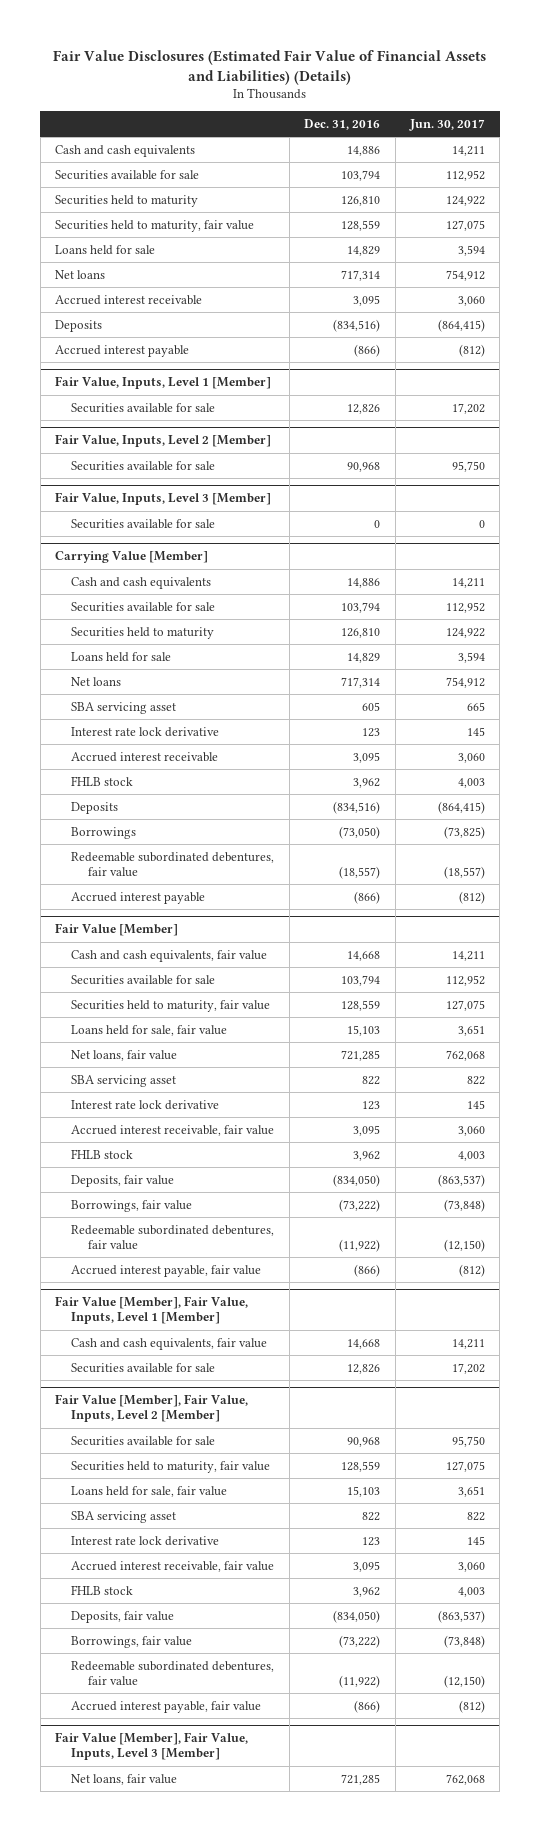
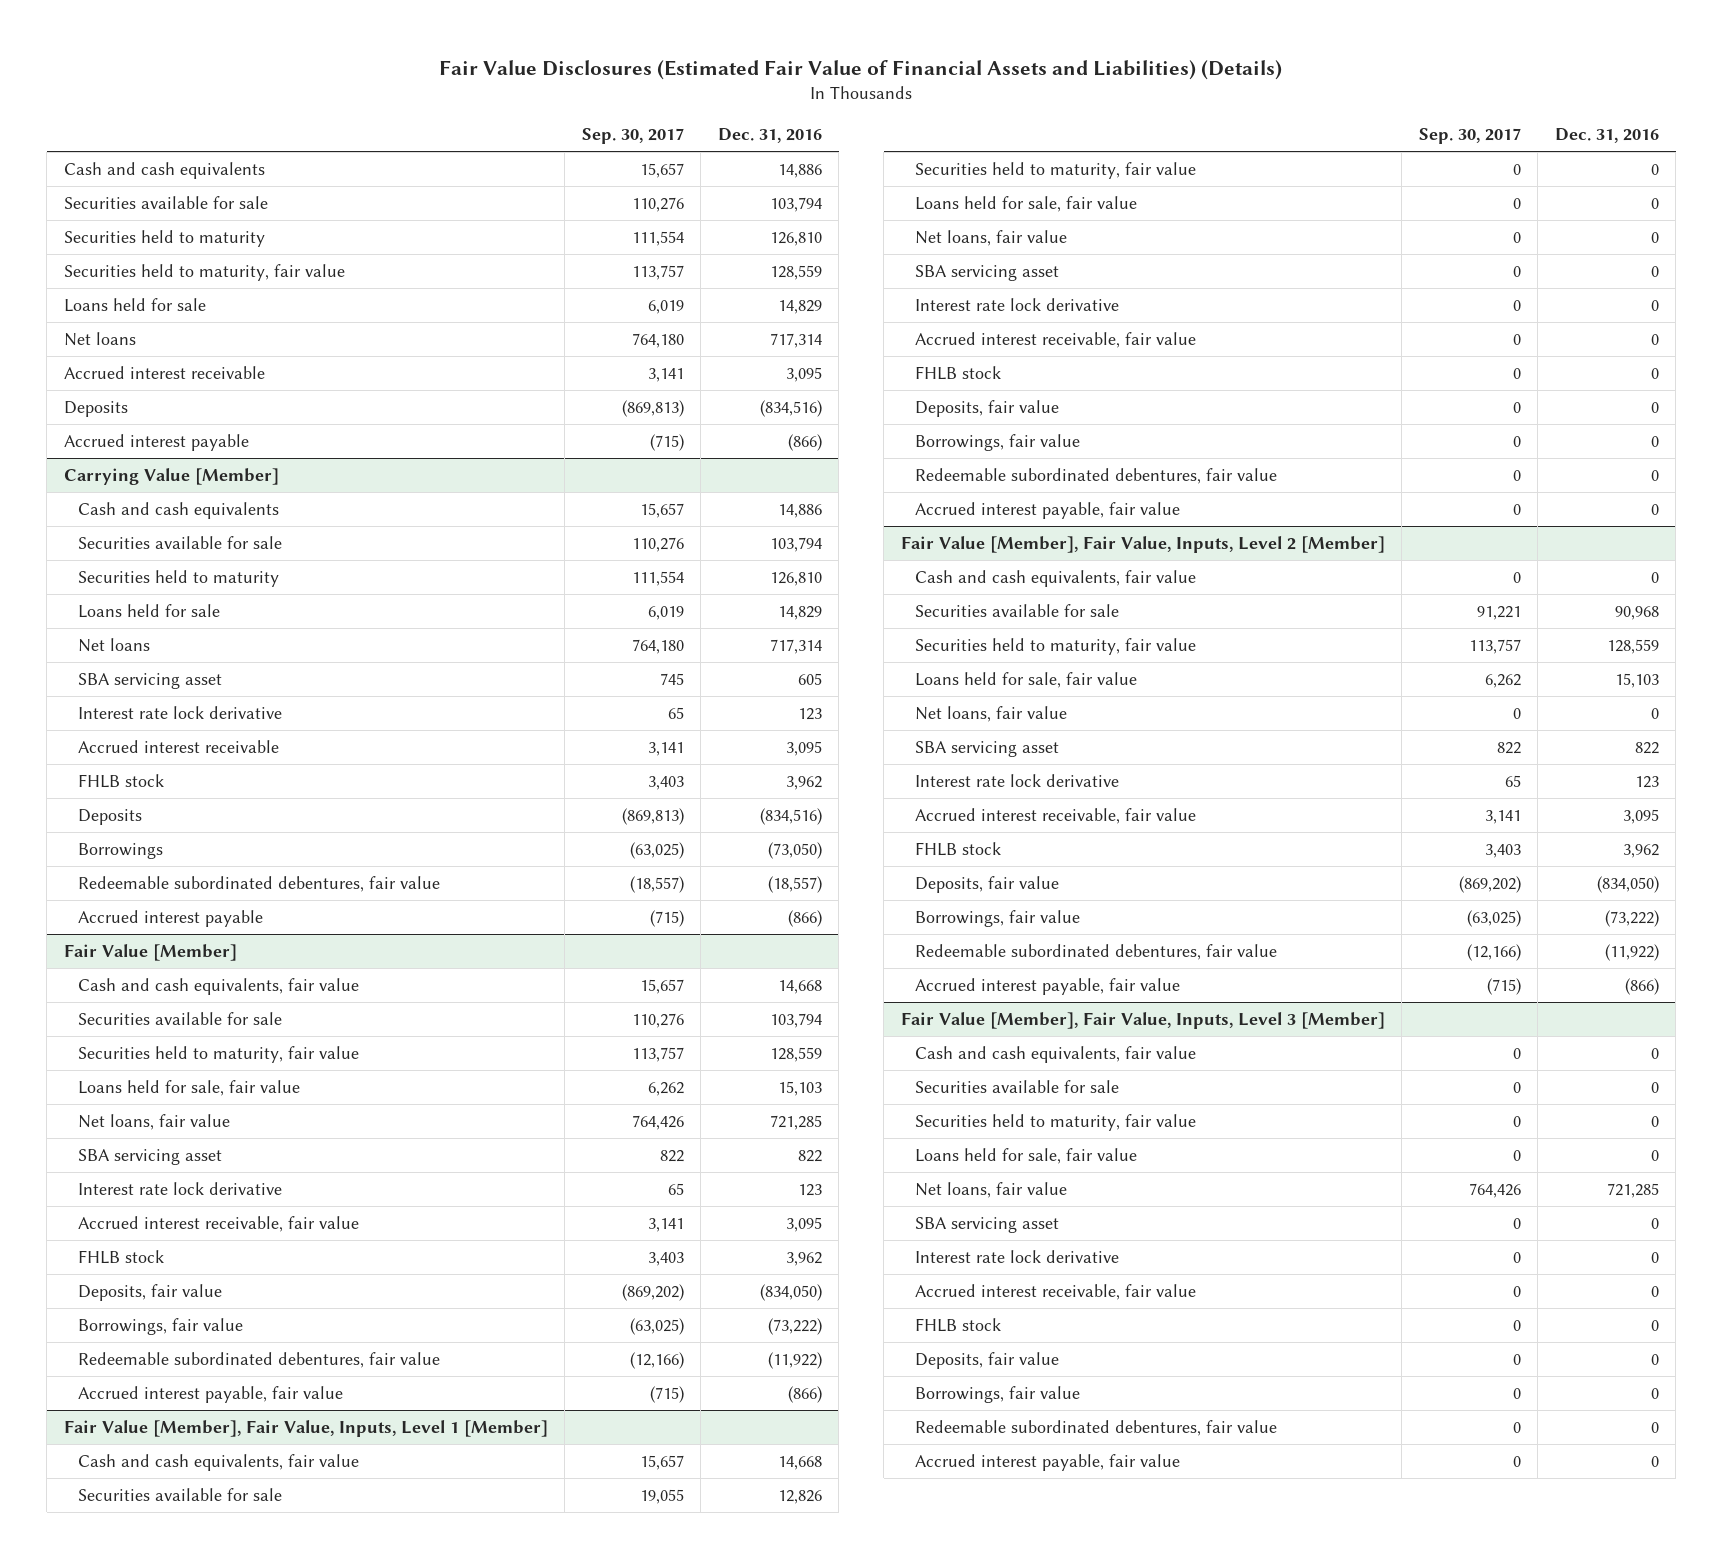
- | Dec. 31, 2016 | Jun. 30, 2017
+ | Sep. 30, 2017 | Dec. 31, 2016
- Fair Value, Inputs, Level 1 [Member]
- Securities available for sale | 12,826 | 17,202
- Fair Value, Inputs, Level 2 [Member]
- Securities available for sale | 90,968 | 95,750
- Fair Value, Inputs, Level 3 [Member]
- Securities available for sale | 0 | 0
@ Fair Value [Member], Fair Value, Inputs, Level 1 [Member]
+ Securities held to maturity, fair value | 0 | 0
+ Loans held for sale, fair value | 0 | 0
+ Net loans, fair value | 0 | 0
+ SBA servicing asset | 0 | 0
+ Interest rate lock derivative | 0 | 0
+ Accrued interest receivable, fair value | 0 | 0
+ FHLB stock | 0 | 0
+ Deposits, fair value | 0 | 0
+ Borrowings, fair value | 0 | 0
+ Redeemable subordinated debentures, fair value | 0 | 0
+ Accrued interest payable, fair value | 0 | 0
@ Fair Value [Member], Fair Value, Inputs, Level 2 [Member]
+ Cash and cash equivalents, fair value | 0 | 0
+ Net loans, fair value | 0 | 0
@ Fair Value [Member], Fair Value, Inputs, Level 3 [Member]
+ Cash and cash equivalents, fair value | 0 | 0
+ Securities available for sale | 0 | 0
+ Securities held to maturity, fair value | 0 | 0
+ Loans held for sale, fair value | 0 | 0
+ SBA servicing asset | 0 | 0
+ Interest rate lock derivative | 0 | 0
+ Accrued interest receivable, fair value | 0 | 0
+ FHLB stock | 0 | 0
+ Deposits, fair value | 0 | 0
+ Borrowings, fair value | 0 | 0
+ Redeemable subordinated debentures, fair value | 0 | 0
+ Accrued interest payable, fair value | 0 | 0

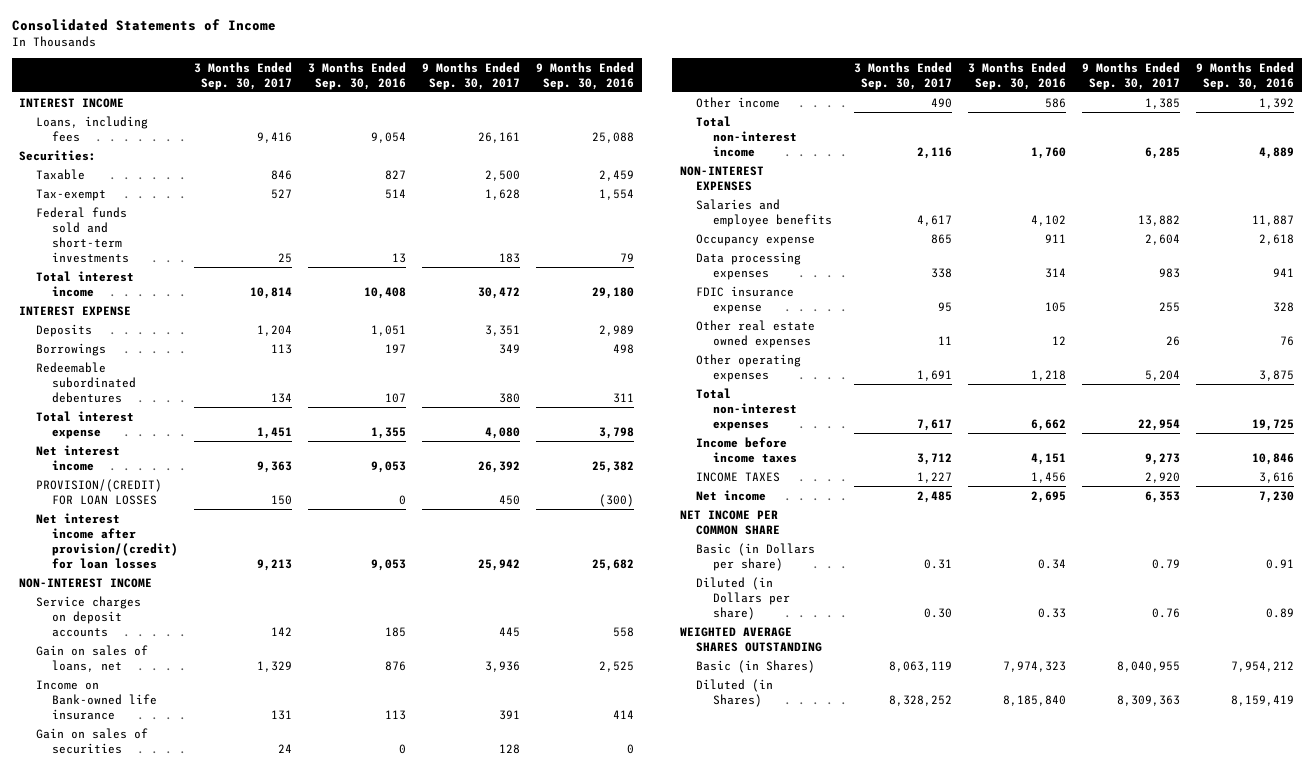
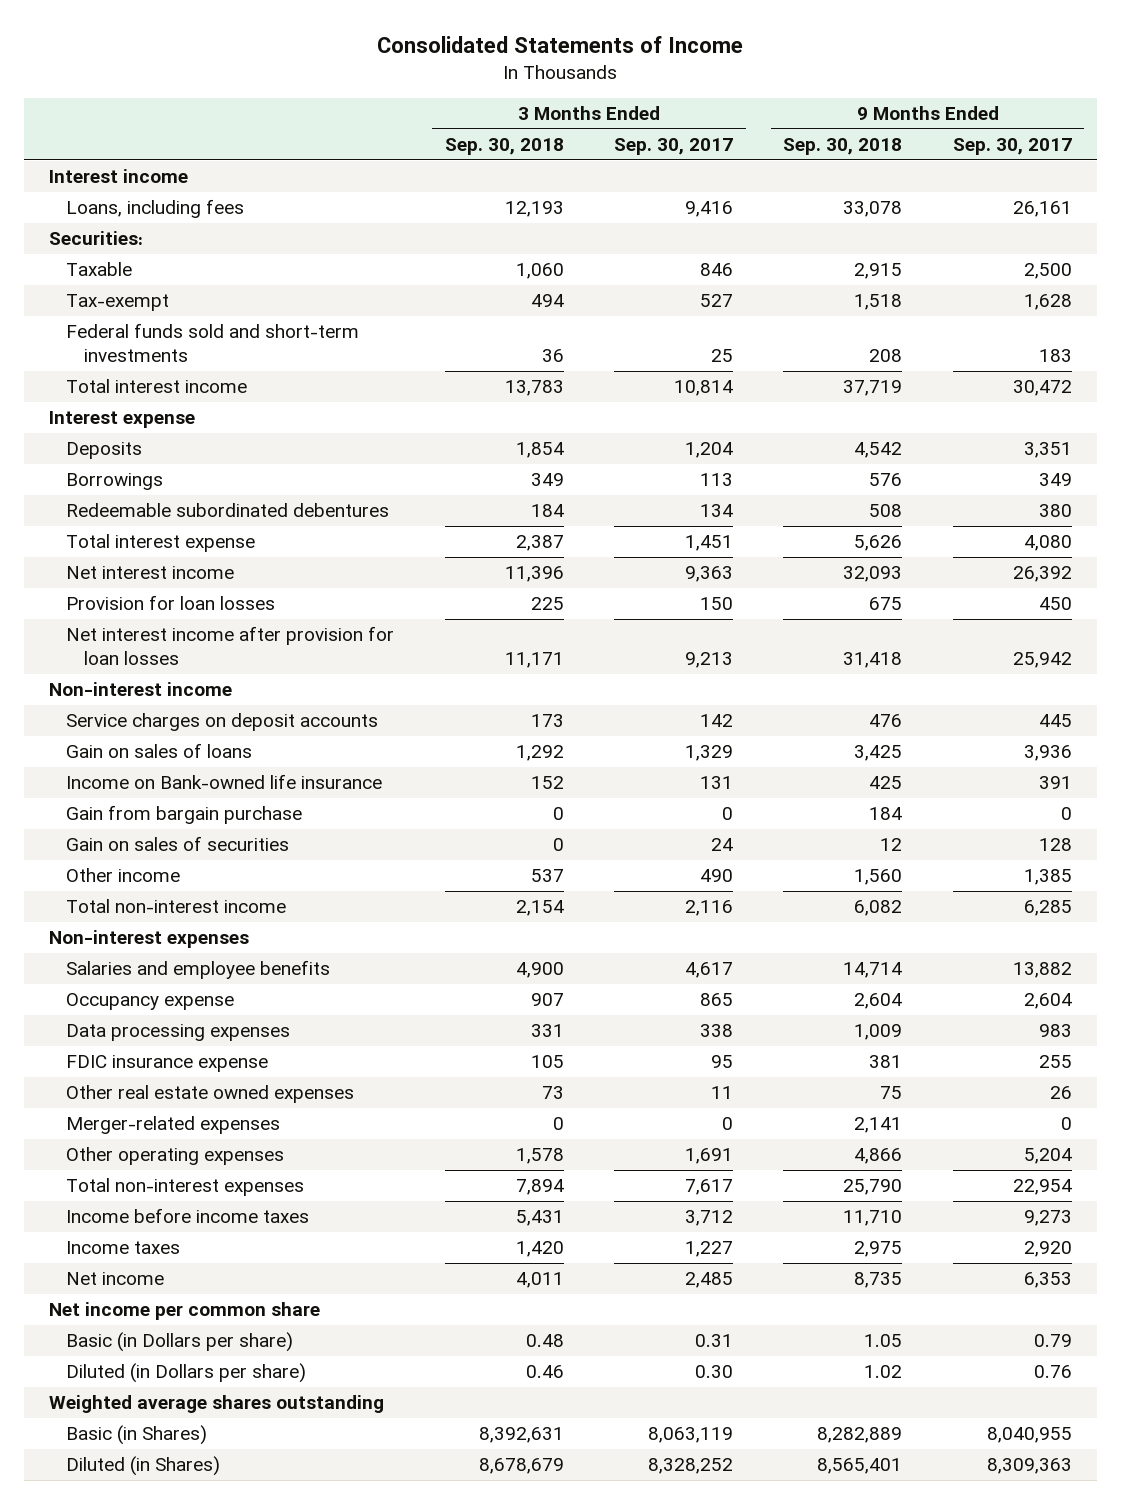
- | 3 Months Ended Sep. 30, 2017 | 3 Months Ended Sep. 30, 2016 | 9 Months Ended Sep. 30, 2017 | 9 Months Ended Sep. 30, 2016
+ | 3 Months Ended Sep. 30, 2018 | 3 Months Ended Sep. 30, 2017 | 9 Months Ended Sep. 30, 2018 | 9 Months Ended Sep. 30, 2017
- INTEREST INCOME
+ Interest income
- INTEREST EXPENSE
+ Interest expense
- PROVISION/(CREDIT) FOR LOAN LOSSES | 150 | 0 | 450 | (300)
- Net interest income after provision/(credit) for loan losses | 9,213 | 9,053 | 25,942 | 25,682
- NON-INTEREST INCOME
+ Provision for loan losses | 225 | 150 | 675 | 450
+ Net interest income after provision for loan losses | 11,171 | 9,213 | 31,418 | 25,942
+ Non-interest income
- Gain on sales of loans, net | 1,329 | 876 | 3,936 | 2,525
+ Gain on sales of loans | 1,292 | 1,329 | 3,425 | 3,936
+ Gain from bargain purchase | 0 | 0 | 184 | 0
- NON-INTEREST EXPENSES
+ Non-interest expenses
+ Merger-related expenses | 0 | 0 | 2,141 | 0
- INCOME TAXES | 1,227 | 1,456 | 2,920 | 3,616
+ Income taxes | 1,420 | 1,227 | 2,975 | 2,920
- NET INCOME PER COMMON SHARE
+ Net income per common share
- WEIGHTED AVERAGE SHARES OUTSTANDING
+ Weighted average shares outstanding

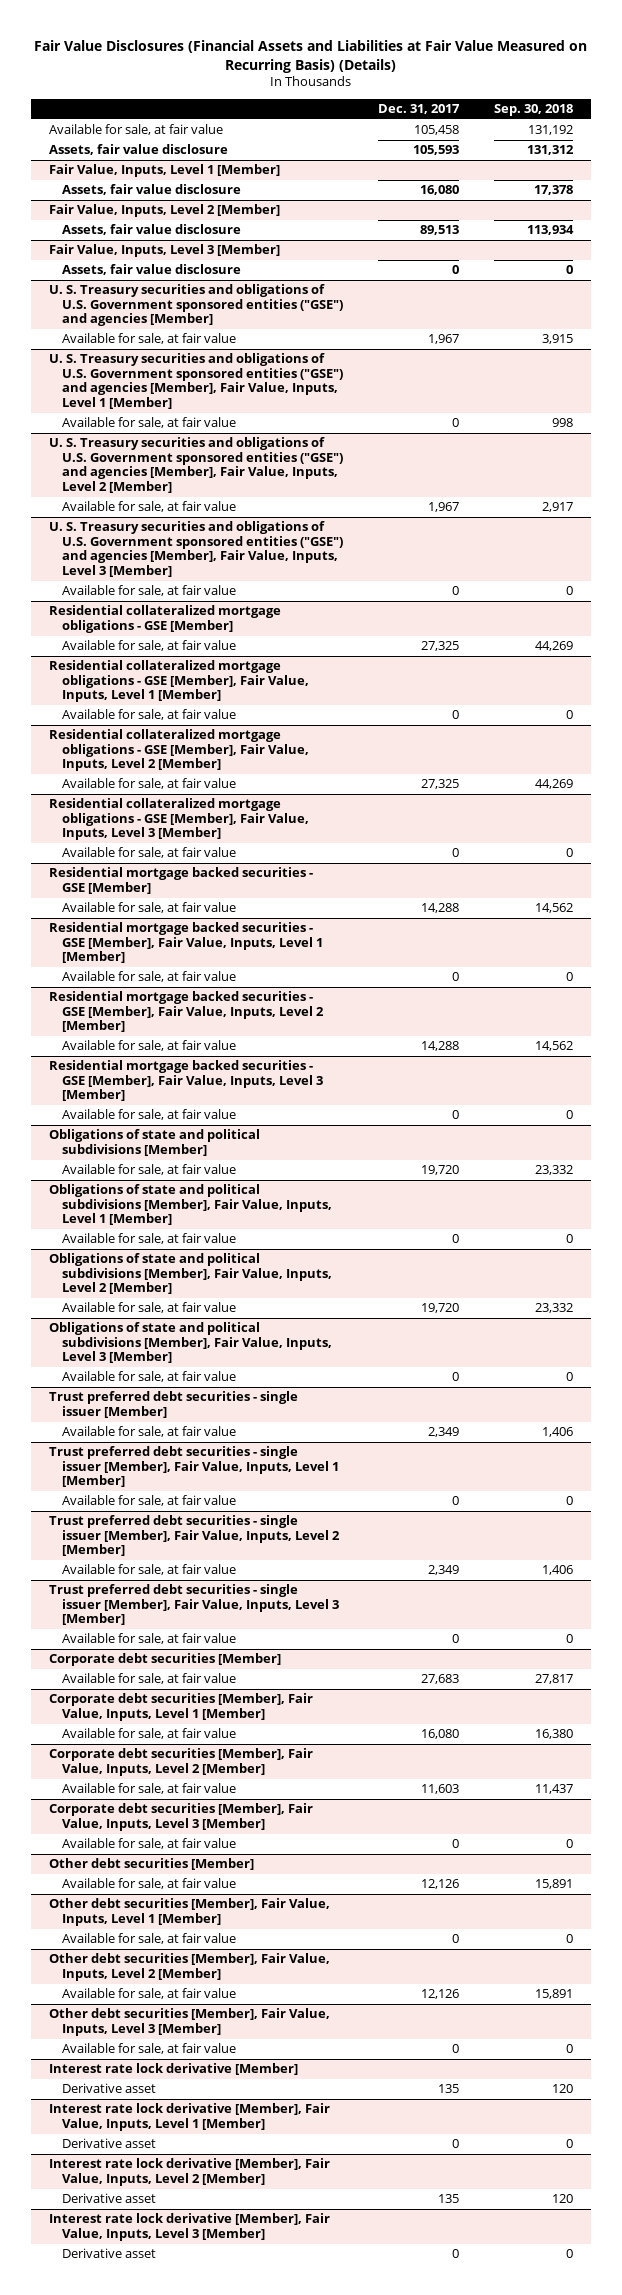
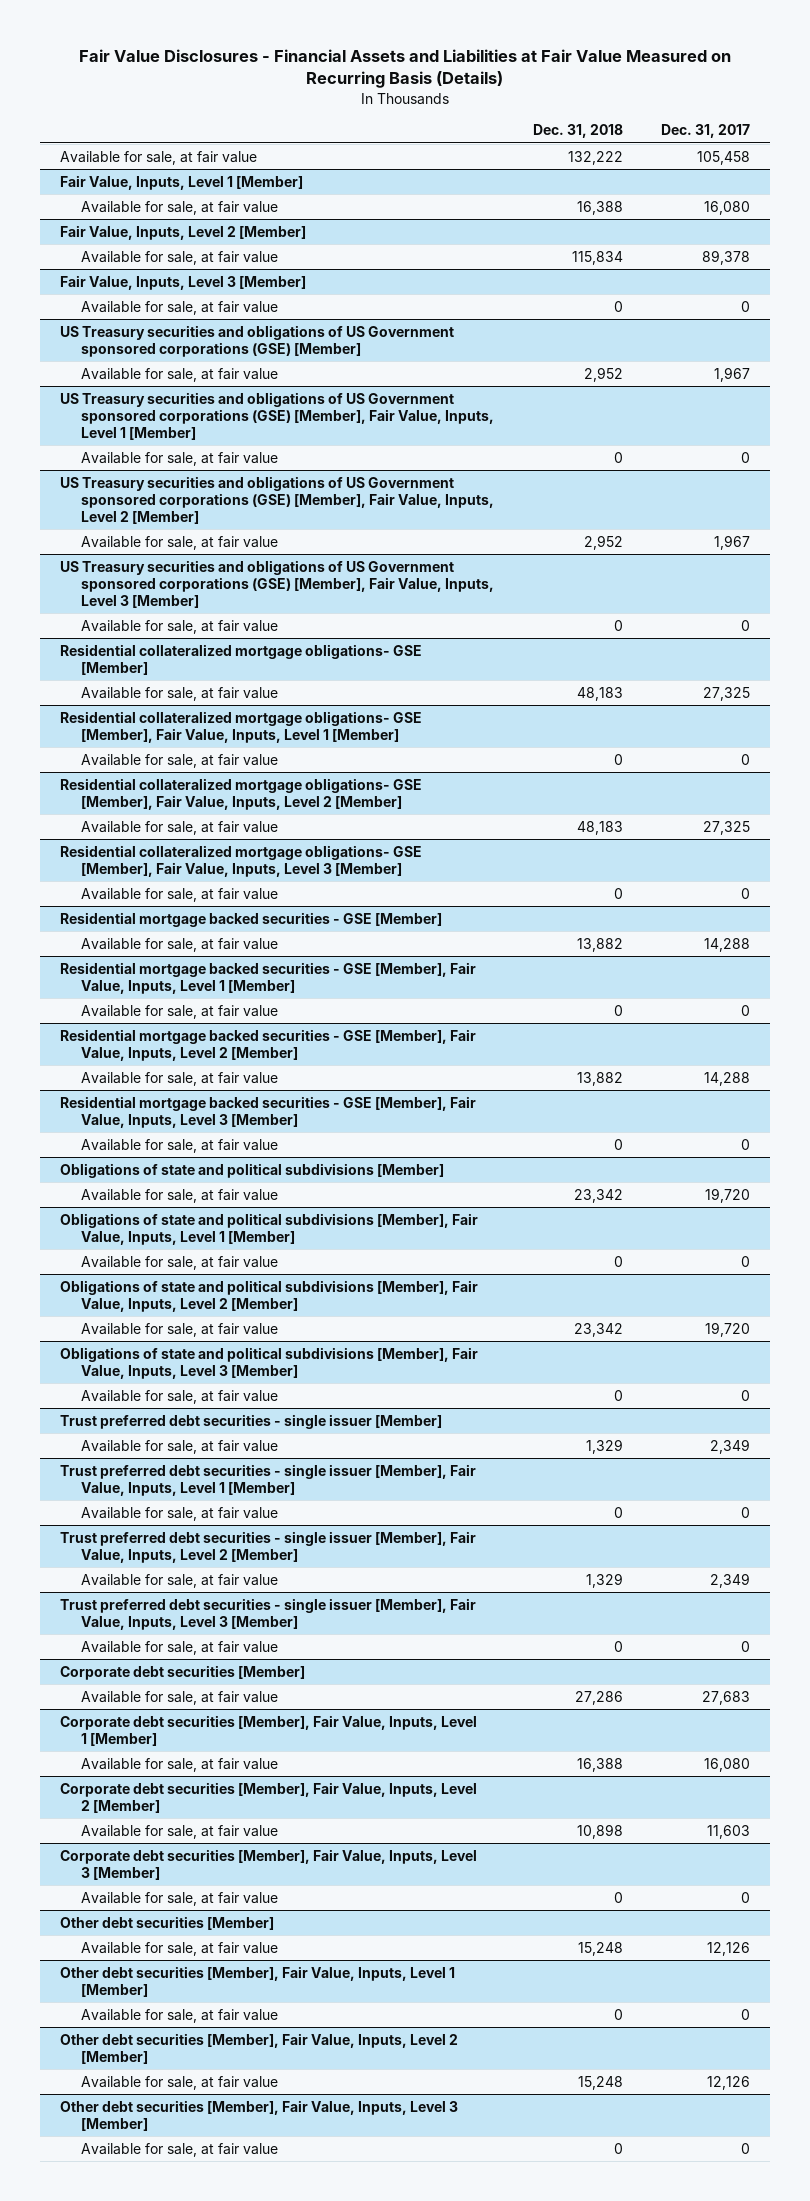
- Fair Value Disclosures (Financial Assets and Liabilities at Fair Value Measured on Recurring Basis) (Details)
+ Fair Value Disclosures - Financial Assets and Liabilities at Fair Value Measured on Recurring Basis (Details)
- | Dec. 31, 2017 | Sep. 30, 2018
+ | Dec. 31, 2018 | Dec. 31, 2017
- Assets, fair value disclosure | 105,593 | 131,312
@ Fair Value, Inputs, Level 1 [Member]
- Assets, fair value disclosure | 16,080 | 17,378
+ Available for sale, at fair value | 16,388 | 16,080
@ Fair Value, Inputs, Level 2 [Member]
- Assets, fair value disclosure | 89,513 | 113,934
+ Available for sale, at fair value | 115,834 | 89,378
@ Fair Value, Inputs, Level 3 [Member]
- Assets, fair value disclosure | 0 | 0
- U. S. Treasury securities and obligations of U.S. Government sponsored entities ("GSE") and agencies [Member]
@ Fair Value, Inputs, Level 3 [Member]
+ Available for sale, at fair value | 0 | 0
+ US Treasury securities and obligations of US Government sponsored corporations (GSE) [Member]
- U. S. Treasury securities and obligations of U.S. Government sponsored entities ("GSE") and agencies [Member], Fair Value, Inputs, Level 1 [Member]
+ US Treasury securities and obligations of US Government sponsored corporations (GSE) [Member], Fair Value, Inputs, Level 1 [Member]
- U. S. Treasury securities and obligations of U.S. Government sponsored entities ("GSE") and agencies [Member], Fair Value, Inputs, Level 2 [Member]
+ US Treasury securities and obligations of US Government sponsored corporations (GSE) [Member], Fair Value, Inputs, Level 2 [Member]
- U. S. Treasury securities and obligations of U.S. Government sponsored entities ("GSE") and agencies [Member], Fair Value, Inputs, Level 3 [Member]
+ US Treasury securities and obligations of US Government sponsored corporations (GSE) [Member], Fair Value, Inputs, Level 3 [Member]
- Residential collateralized mortgage obligations - GSE [Member]
+ Residential collateralized mortgage obligations- GSE [Member]
- Residential collateralized mortgage obligations - GSE [Member], Fair Value, Inputs, Level 1 [Member]
+ Residential collateralized mortgage obligations- GSE [Member], Fair Value, Inputs, Level 1 [Member]
- Residential collateralized mortgage obligations - GSE [Member], Fair Value, Inputs, Level 2 [Member]
+ Residential collateralized mortgage obligations- GSE [Member], Fair Value, Inputs, Level 2 [Member]
- Residential collateralized mortgage obligations - GSE [Member], Fair Value, Inputs, Level 3 [Member]
+ Residential collateralized mortgage obligations- GSE [Member], Fair Value, Inputs, Level 3 [Member]
- Interest rate lock derivative [Member]
- Derivative asset | 135 | 120
- Interest rate lock derivative [Member], Fair Value, Inputs, Level 1 [Member]
- Derivative asset | 0 | 0
- Interest rate lock derivative [Member], Fair Value, Inputs, Level 2 [Member]
- Derivative asset | 135 | 120
- Interest rate lock derivative [Member], Fair Value, Inputs, Level 3 [Member]
- Derivative asset | 0 | 0

